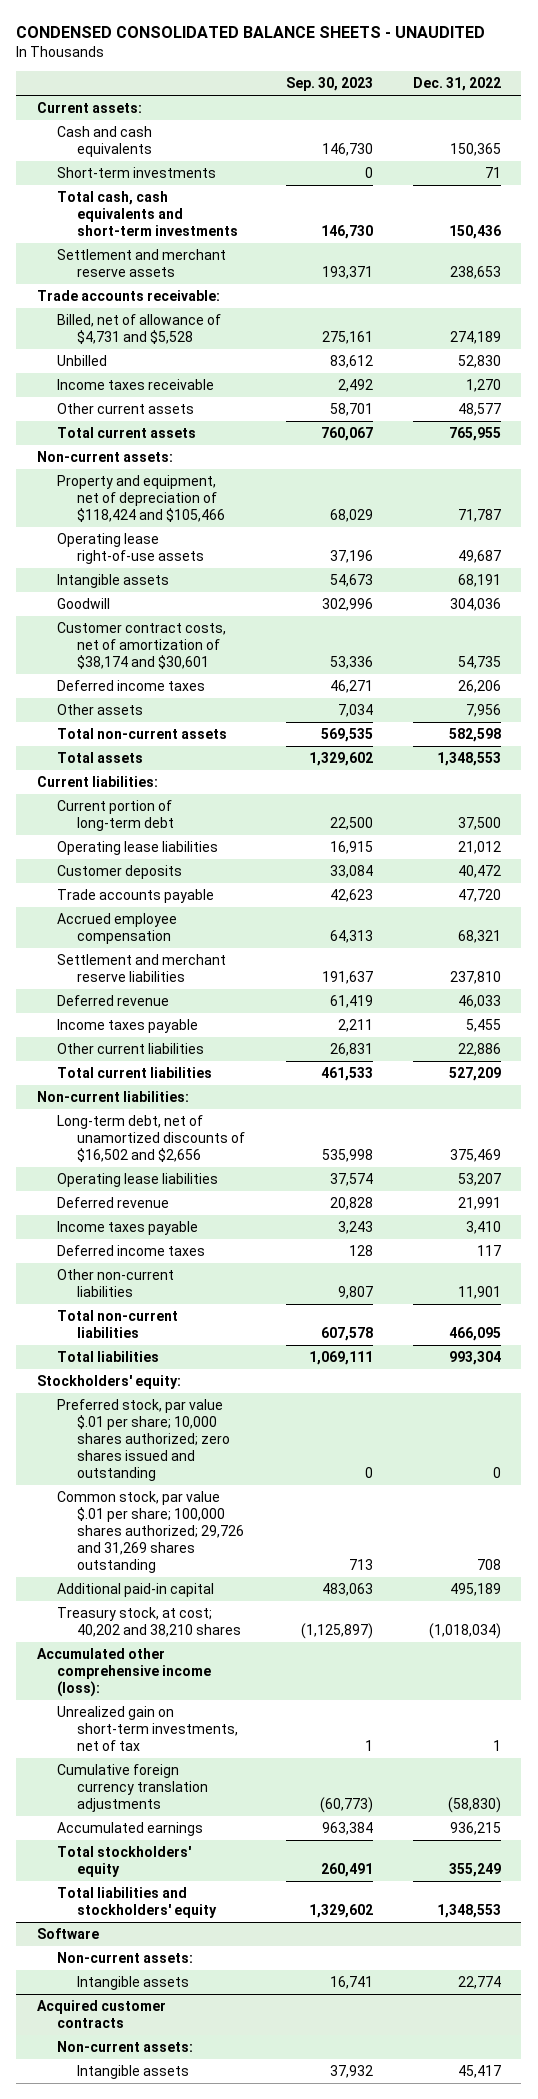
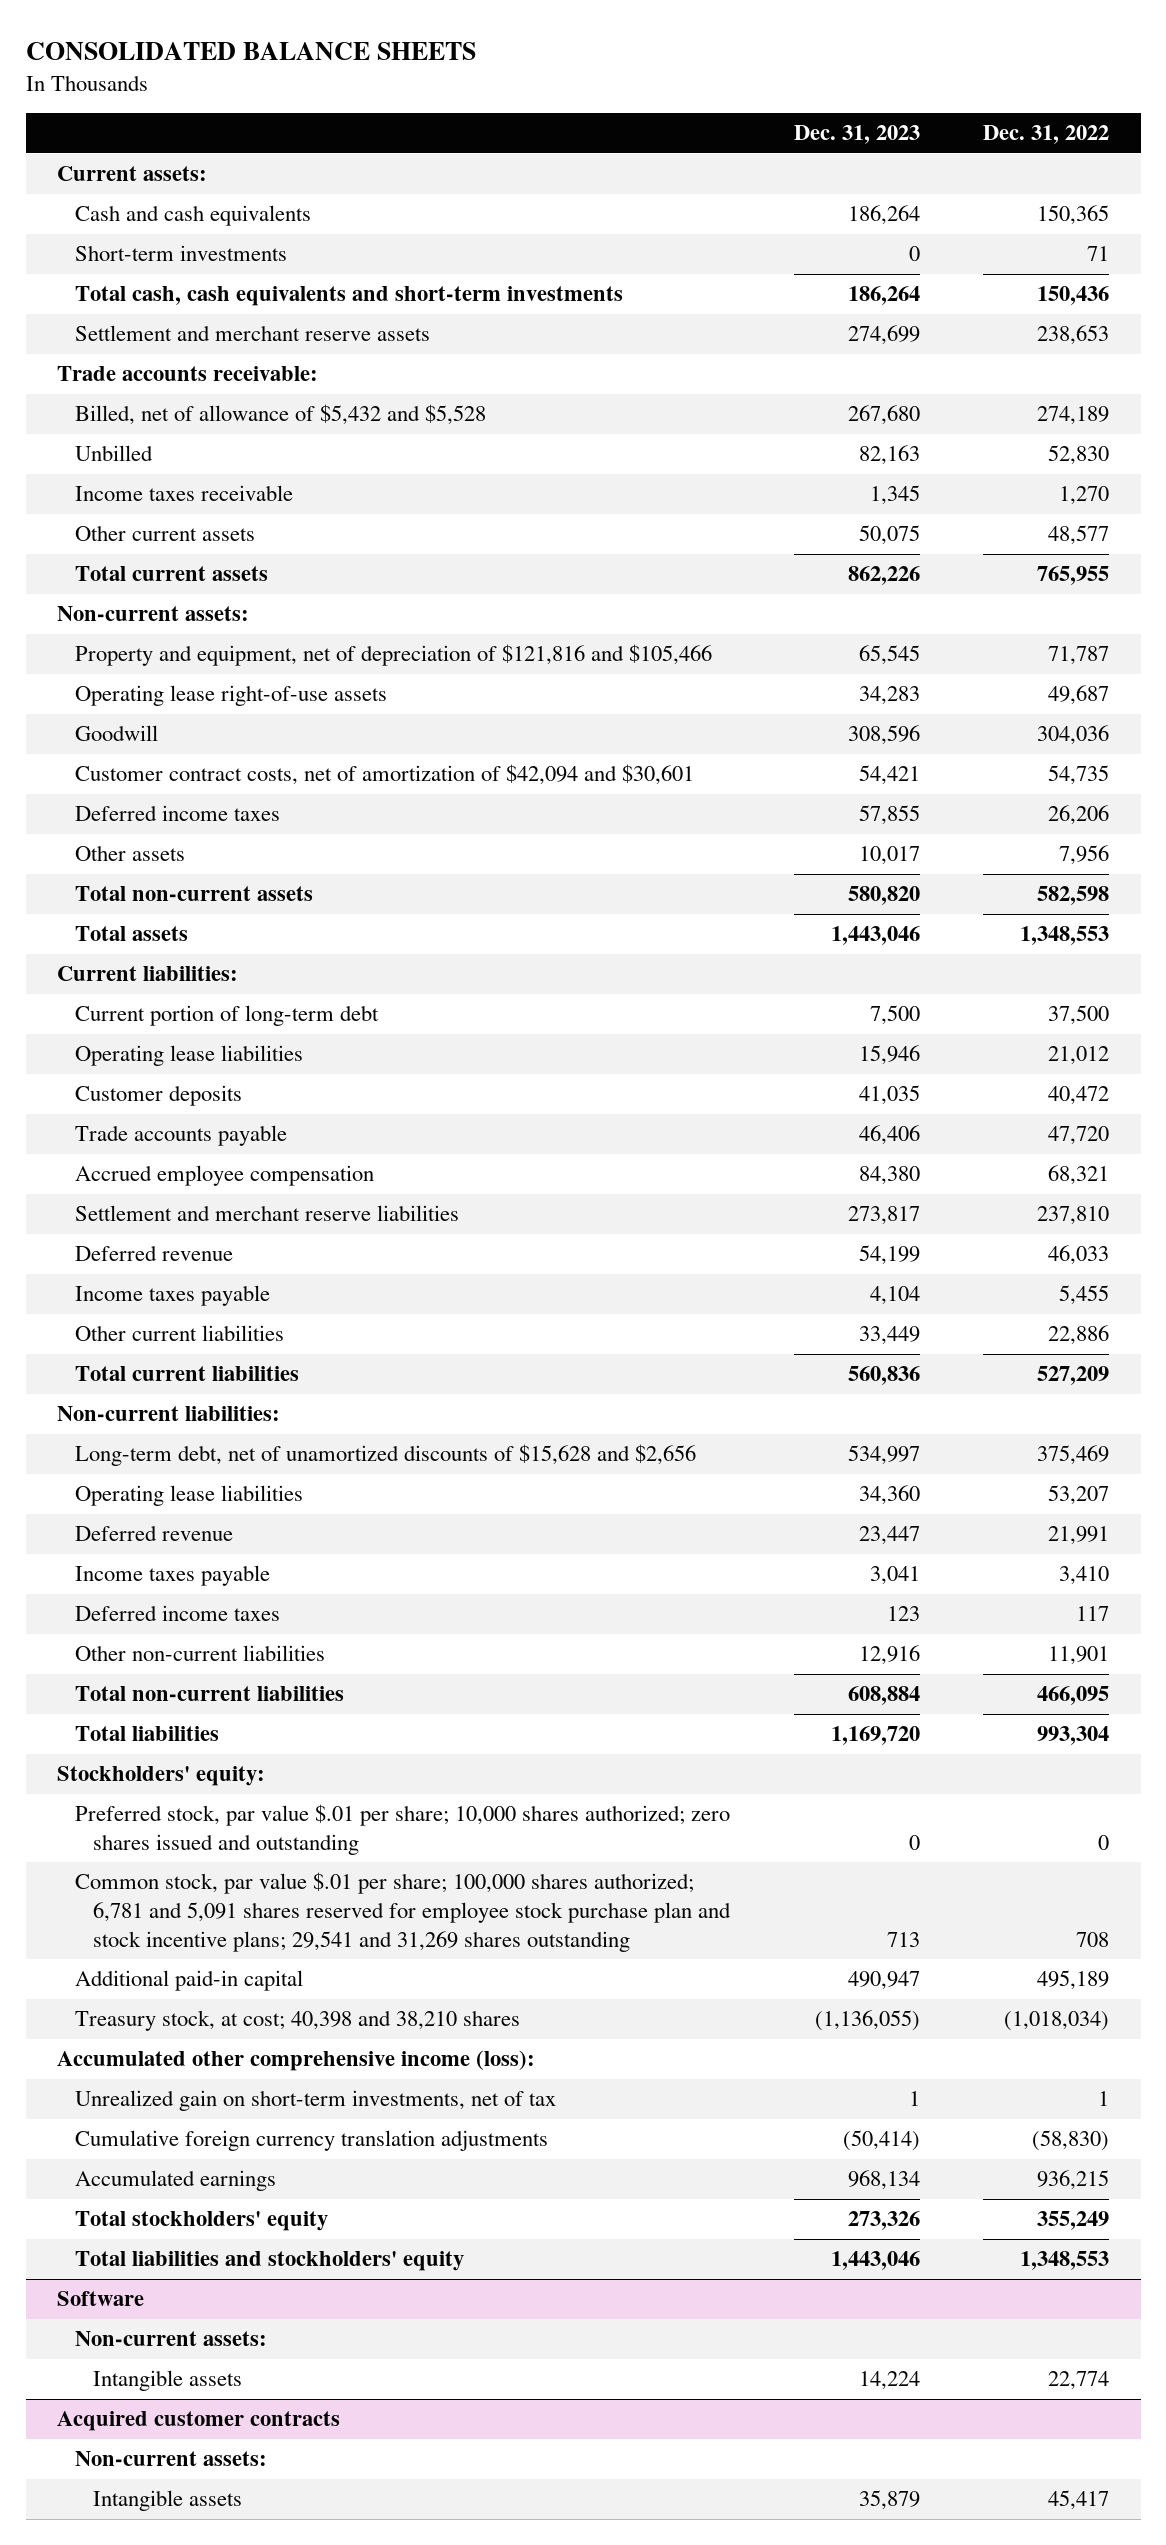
- CONDENSED CONSOLIDATED BALANCE SHEETS - UNAUDITED
+ CONSOLIDATED BALANCE SHEETS
- | Sep. 30, 2023 | Dec. 31, 2022
+ | Dec. 31, 2023 | Dec. 31, 2022
- Billed, net of allowance of $4,731 and $5,528 | 275,161 | 274,189
+ Billed, net of allowance of $5,432 and $5,528 | 267,680 | 274,189
- Property and equipment, net of depreciation of $118,424 and $105,466 | 68,029 | 71,787
+ Property and equipment, net of depreciation of $121,816 and $105,466 | 65,545 | 71,787
- Intangible assets | 54,673 | 68,191
- Customer contract costs, net of amortization of $38,174 and $30,601 | 53,336 | 54,735
+ Customer contract costs, net of amortization of $42,094 and $30,601 | 54,421 | 54,735
- Long-term debt, net of unamortized discounts of $16,502 and $2,656 | 535,998 | 375,469
+ Long-term debt, net of unamortized discounts of $15,628 and $2,656 | 534,997 | 375,469
- Common stock, par value $.01 per share; 100,000 shares authorized; 29,726 and 31,269 shares outstanding | 713 | 708
+ Common stock, par value $.01 per share; 100,000 shares authorized; 6,781 and 5,091 shares reserved for employee stock purchase plan and stock incentive plans; 29,541 and 31,269 shares outstanding | 713 | 708
- Treasury stock, at cost; 40,202 and 38,210 shares | (1,125,897) | (1,018,034)
+ Treasury stock, at cost; 40,398 and 38,210 shares | (1,136,055) | (1,018,034)

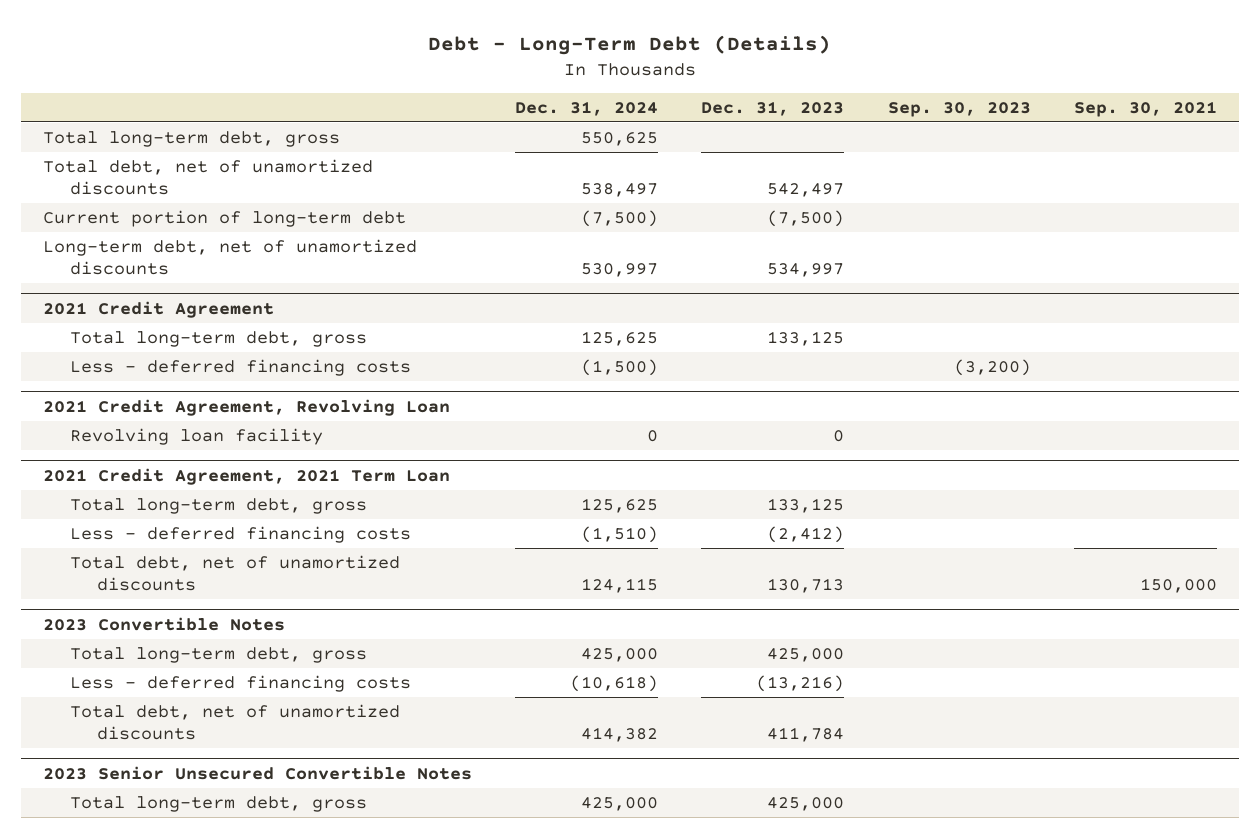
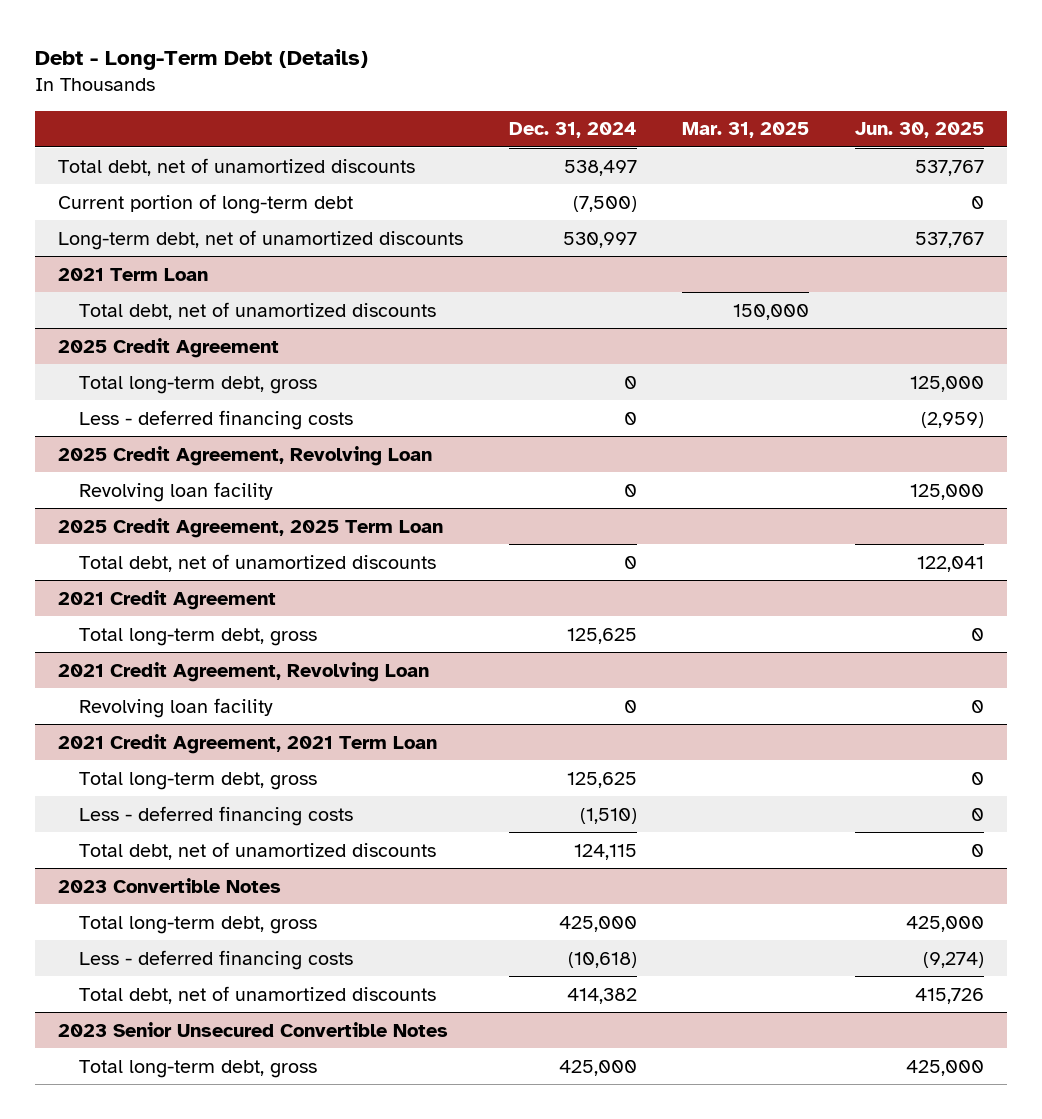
- | Dec. 31, 2024 | Dec. 31, 2023 | Sep. 30, 2023 | Sep. 30, 2021
+ | Dec. 31, 2024 | Mar. 31, 2025 | Jun. 30, 2025
- Total long-term debt, gross | 550,625 | | |
+ 2021 Term Loan
+ Total debt, net of unamortized discounts | | 150,000 |
+ 2025 Credit Agreement
+ Total long-term debt, gross | 0 | | 125,000
+ Less - deferred financing costs | 0 | | (2,959)
+ 2025 Credit Agreement, Revolving Loan
+ Revolving loan facility | 0 | | 125,000
+ 2025 Credit Agreement, 2025 Term Loan
+ Total debt, net of unamortized discounts | 0 | | 122,041
@ 2021 Credit Agreement
- Less - deferred financing costs | (1,500) | | (3,200) |

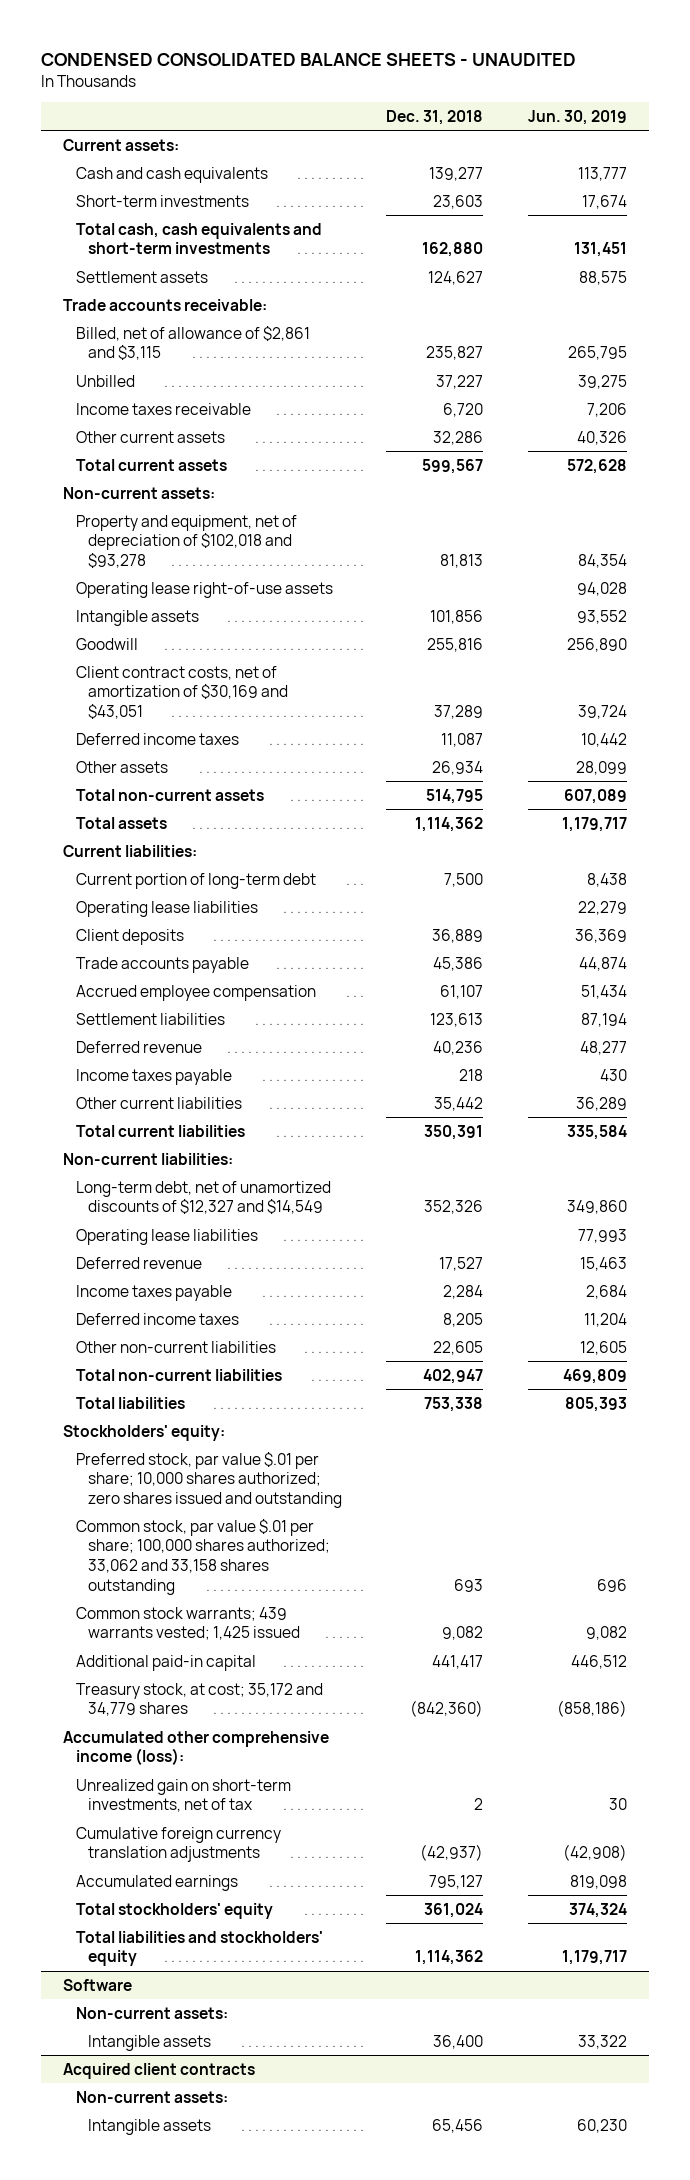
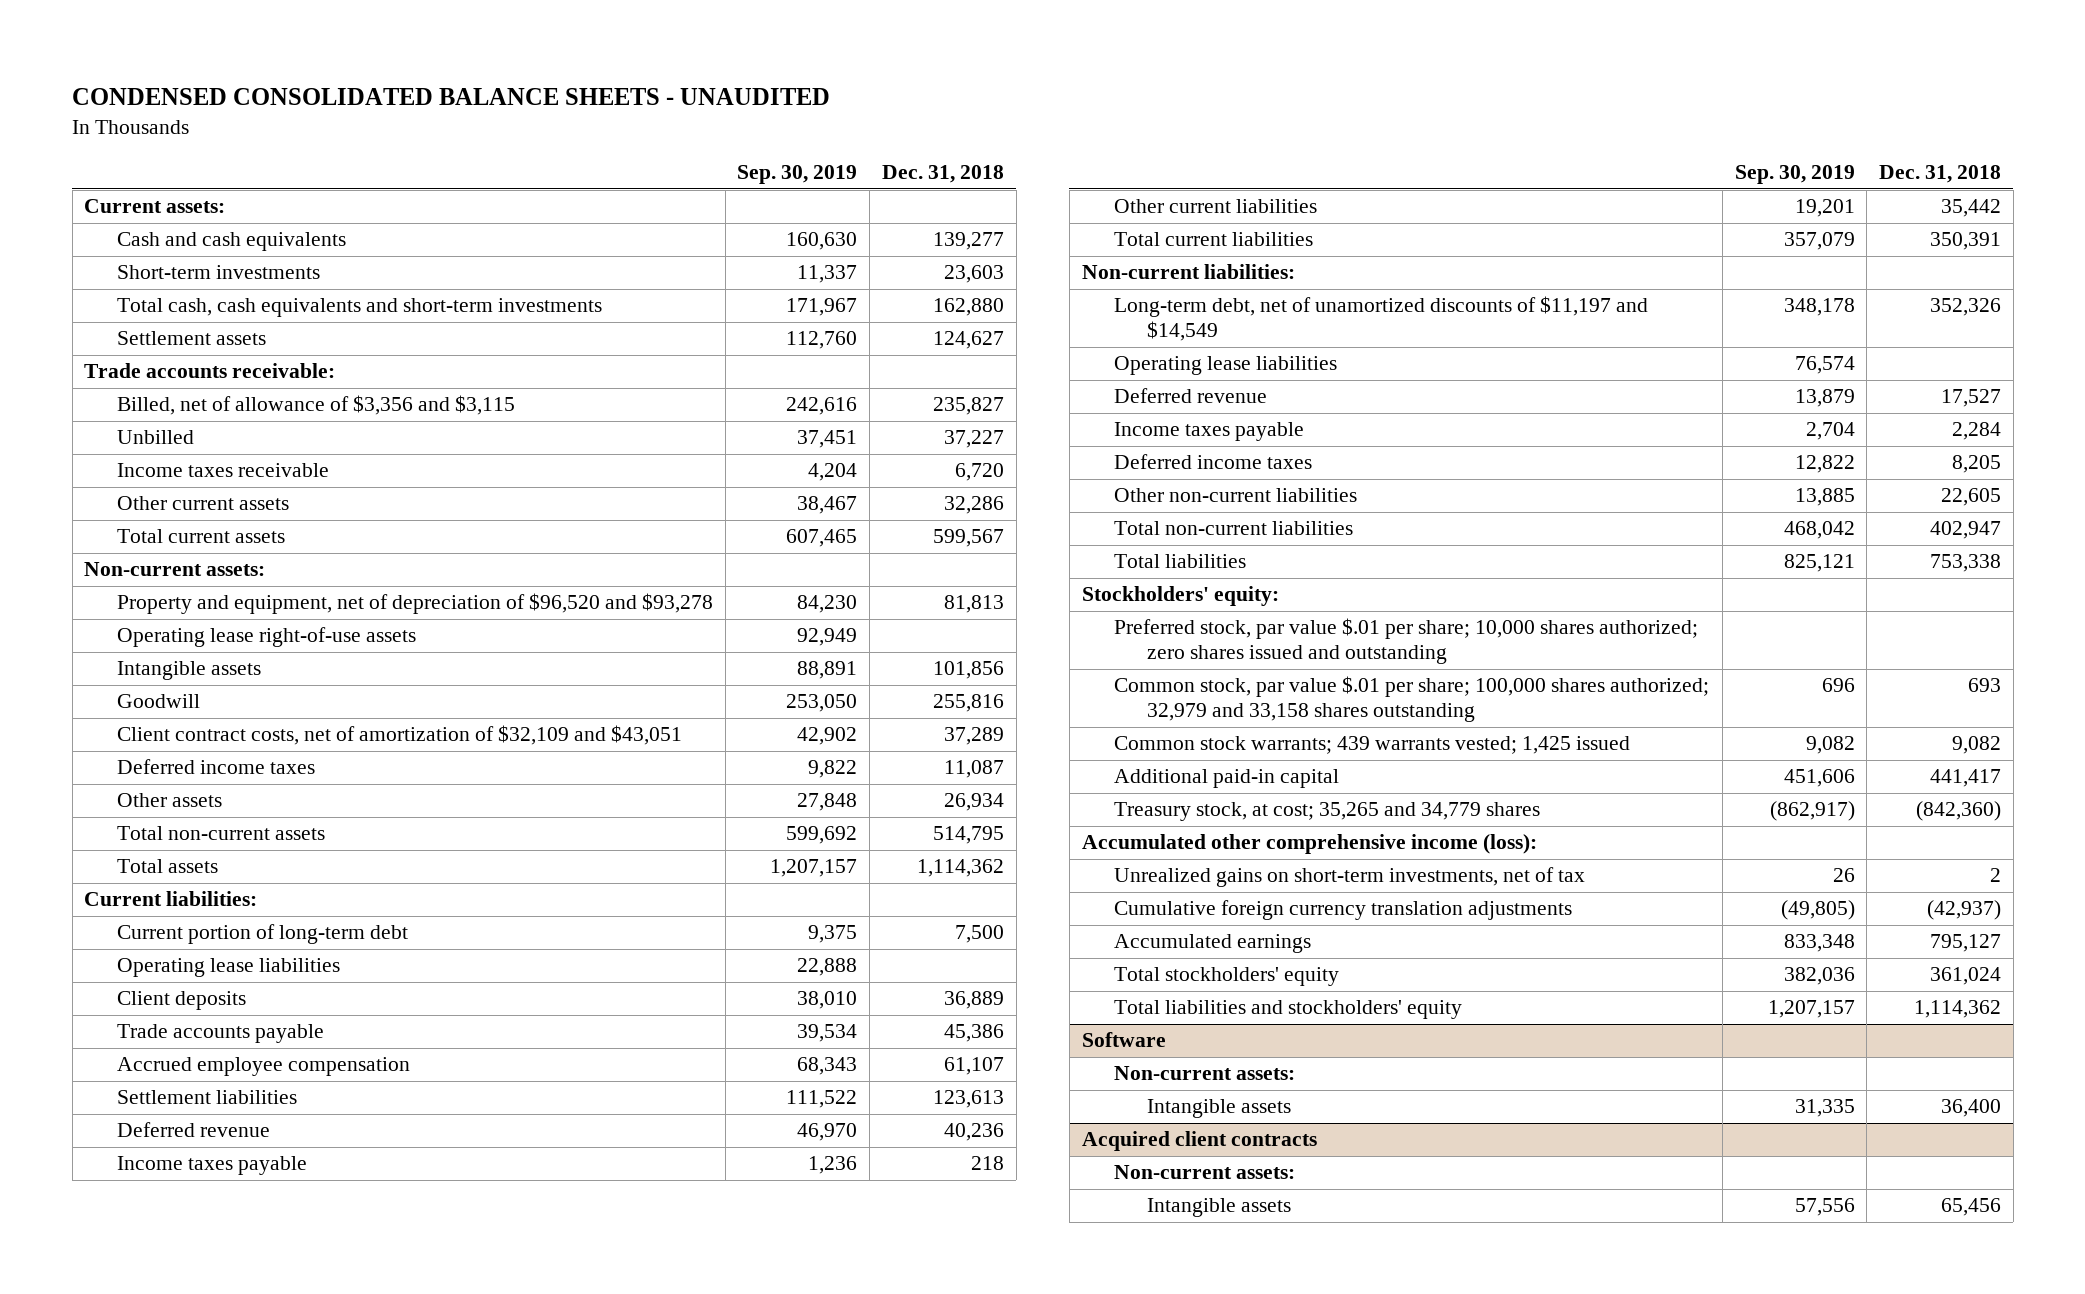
- | Dec. 31, 2018 | Jun. 30, 2019
+ | Sep. 30, 2019 | Dec. 31, 2018
- Billed, net of allowance of $2,861 and $3,115 | 235,827 | 265,795
+ Billed, net of allowance of $3,356 and $3,115 | 242,616 | 235,827
- Property and equipment, net of depreciation of $102,018 and $93,278 | 81,813 | 84,354
+ Property and equipment, net of depreciation of $96,520 and $93,278 | 84,230 | 81,813
- Client contract costs, net of amortization of $30,169 and $43,051 | 37,289 | 39,724
+ Client contract costs, net of amortization of $32,109 and $43,051 | 42,902 | 37,289
- Long-term debt, net of unamortized discounts of $12,327 and $14,549 | 352,326 | 349,860
+ Long-term debt, net of unamortized discounts of $11,197 and $14,549 | 348,178 | 352,326
- Common stock, par value $.01 per share; 100,000 shares authorized; 33,062 and 33,158 shares outstanding | 693 | 696
+ Common stock, par value $.01 per share; 100,000 shares authorized; 32,979 and 33,158 shares outstanding | 696 | 693
- Treasury stock, at cost; 35,172 and 34,779 shares | (842,360) | (858,186)
+ Treasury stock, at cost; 35,265 and 34,779 shares | (862,917) | (842,360)
- Unrealized gain on short-term investments, net of tax | 2 | 30
+ Unrealized gains on short-term investments, net of tax | 26 | 2

